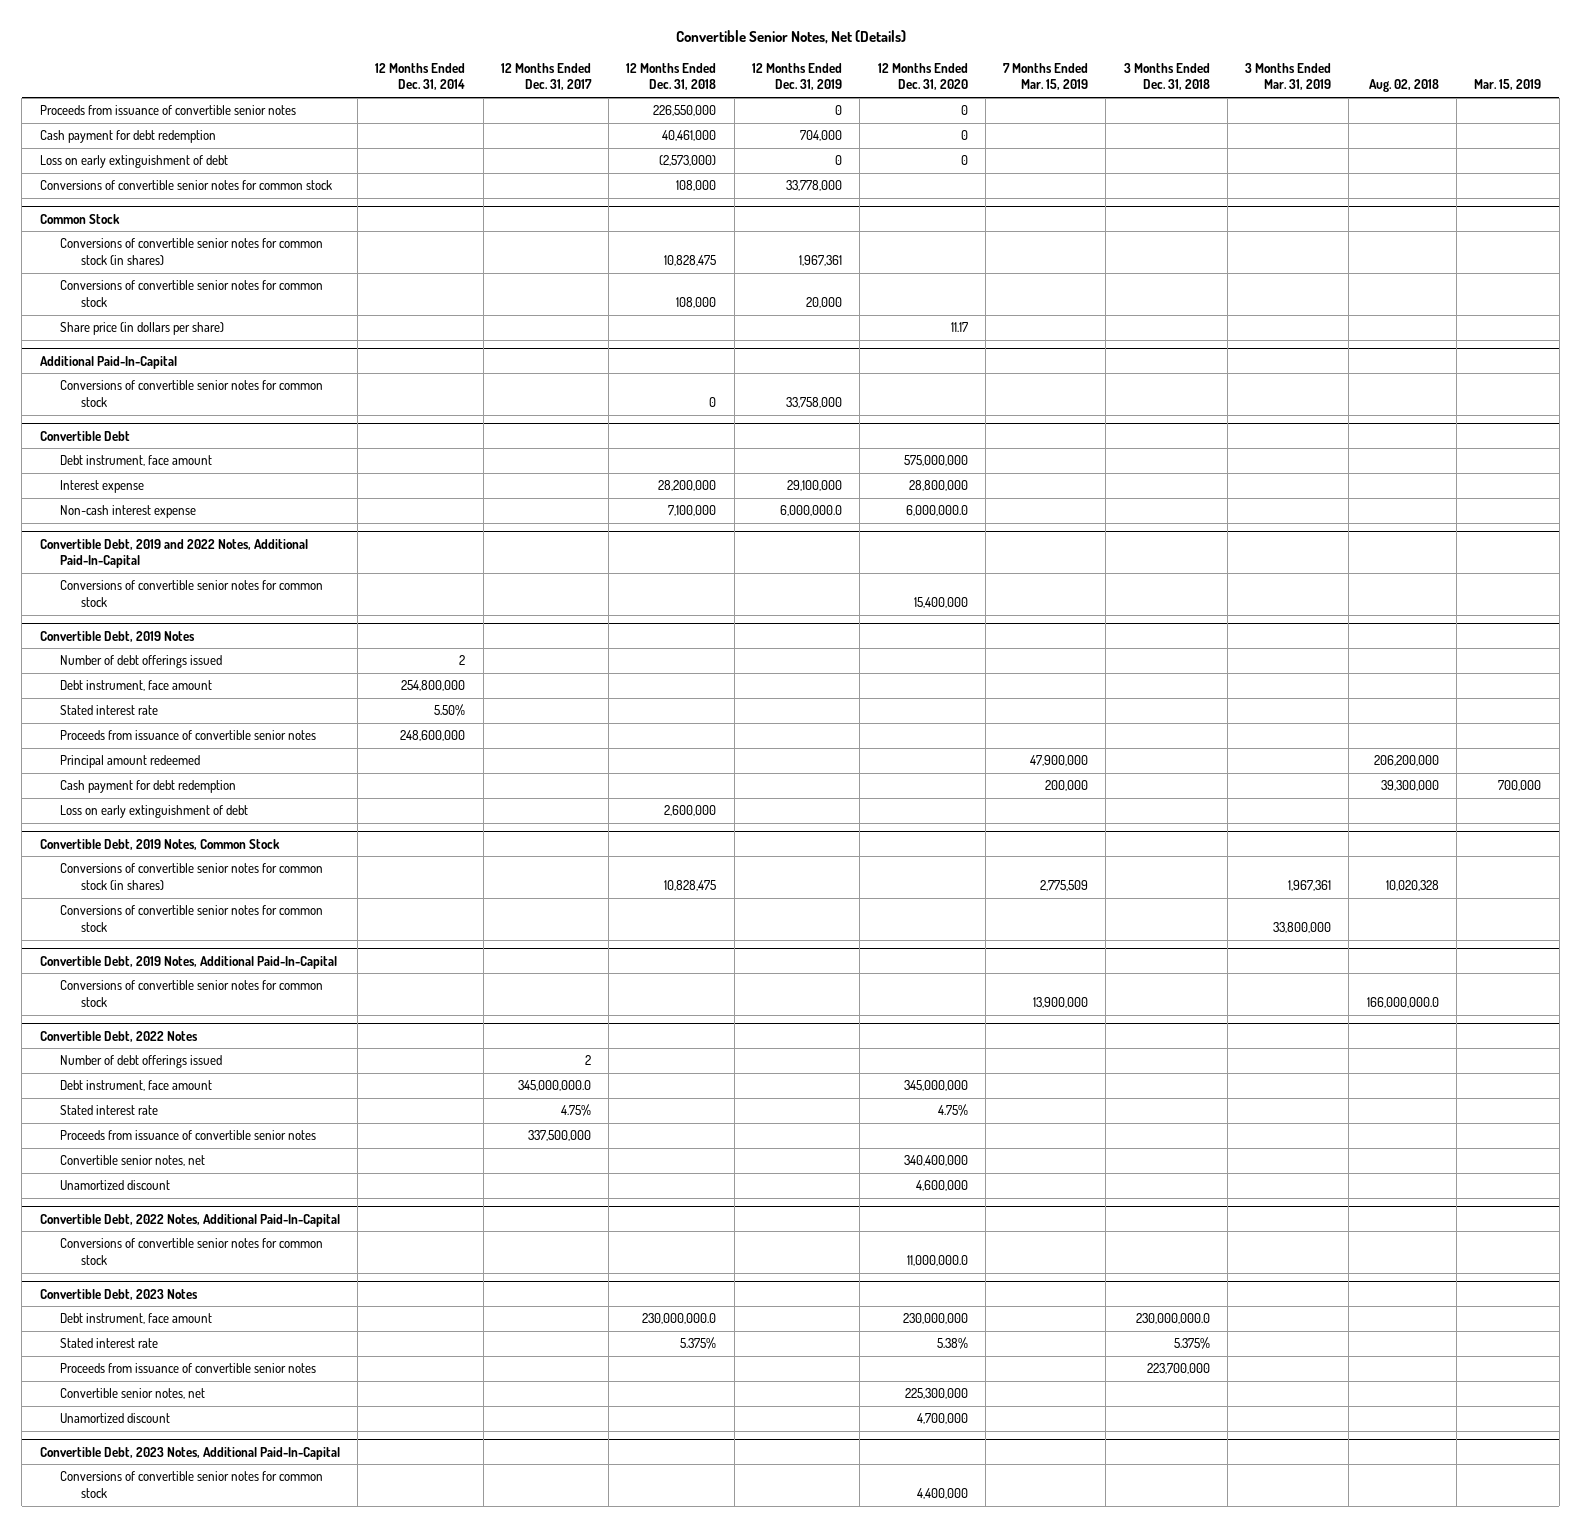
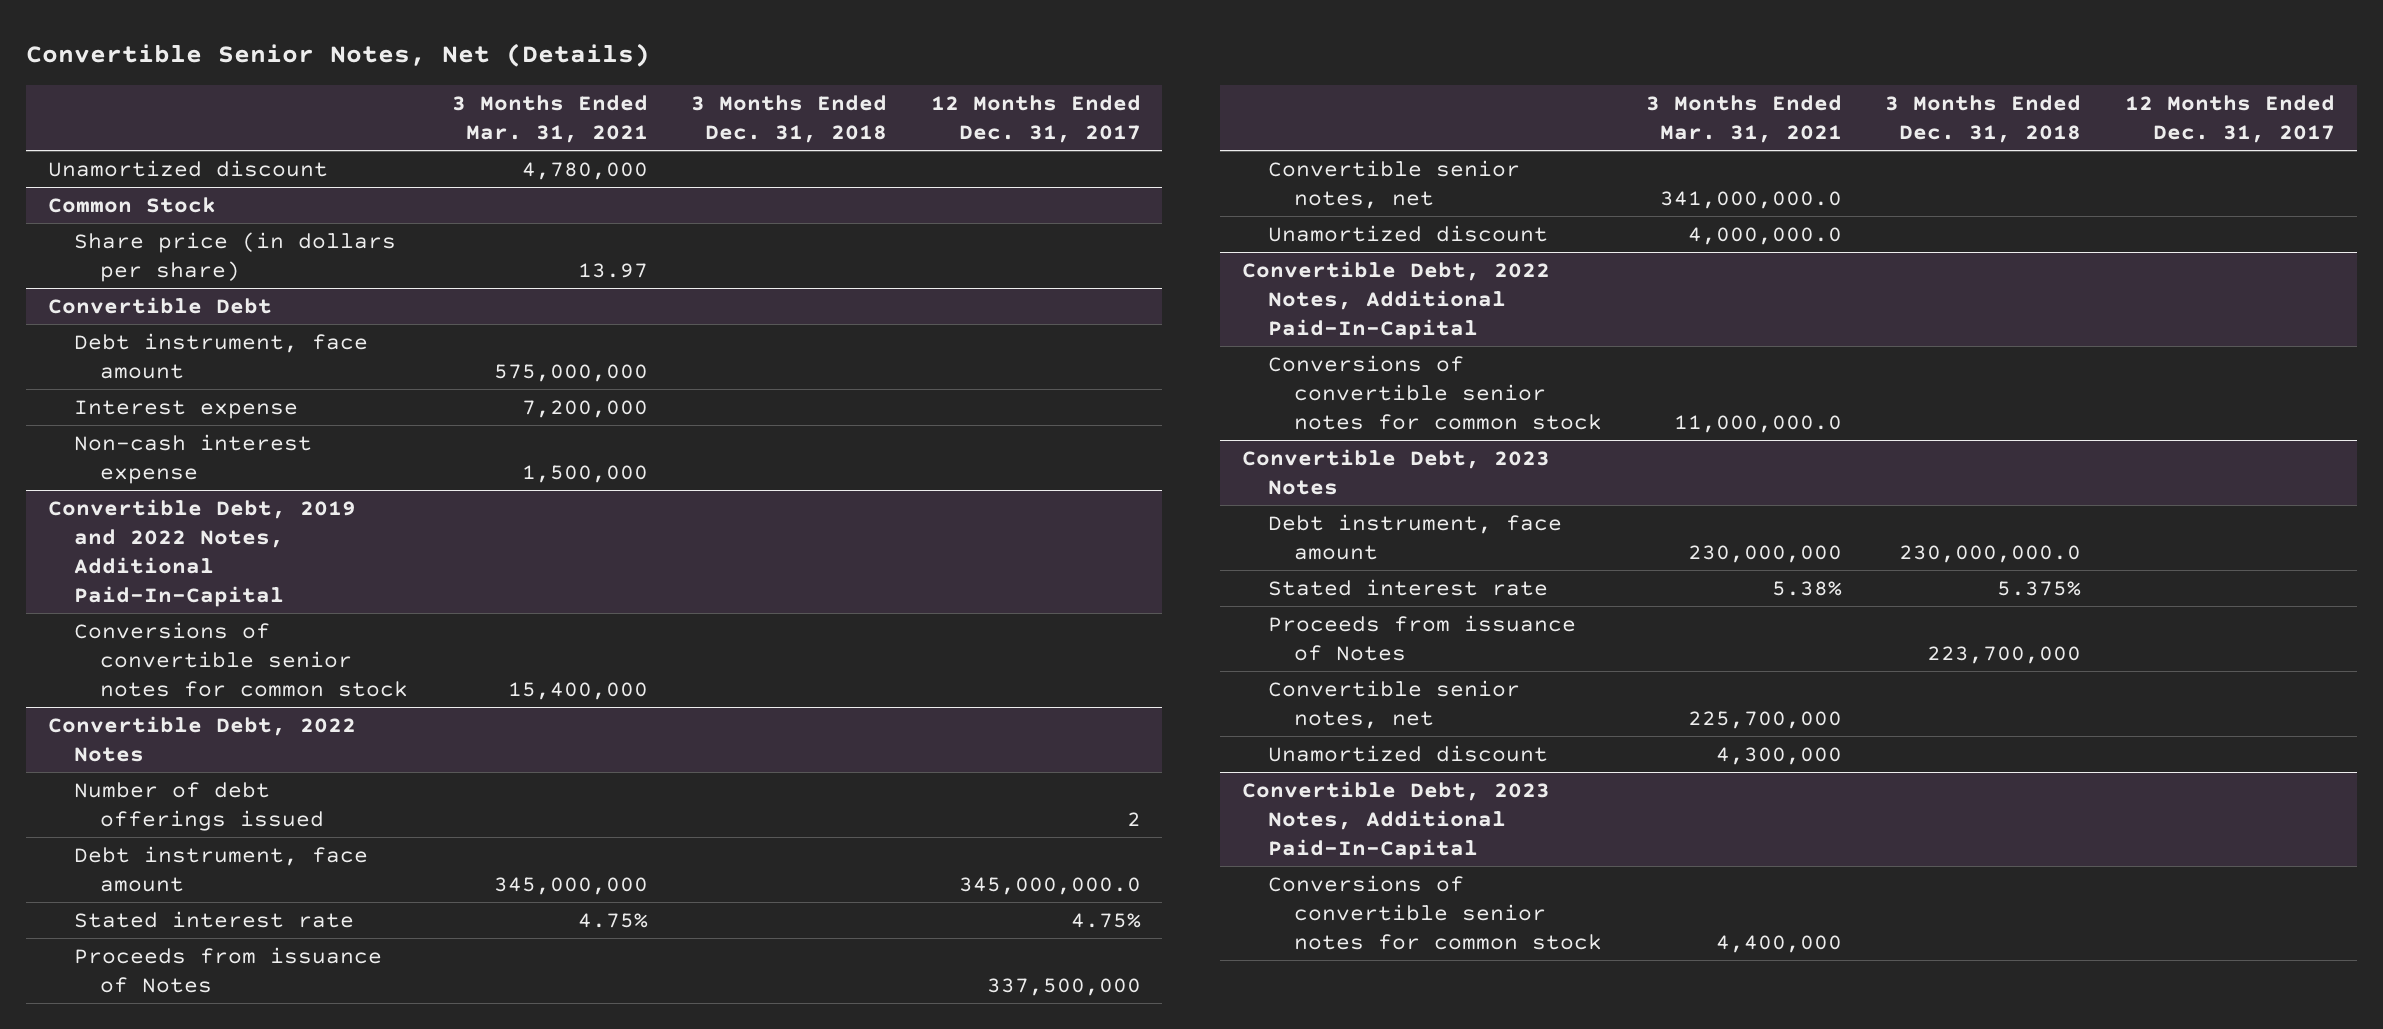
- | 12 Months Ended Dec. 31, 2014 | 12 Months Ended Dec. 31, 2017 | 12 Months Ended Dec. 31, 2018 | 12 Months Ended Dec. 31, 2019 | 12 Months Ended Dec. 31, 2020 | 7 Months Ended Mar. 15, 2019 | 3 Months Ended Dec. 31, 2018 | 3 Months Ended Mar. 31, 2019 | Aug. 02, 2018 | Mar. 15, 2019
+ | 3 Months Ended Mar. 31, 2021 | 3 Months Ended Dec. 31, 2018 | 12 Months Ended Dec. 31, 2017
- Proceeds from issuance of convertible senior notes | | | 226,550,000 | 0 | 0 | | | | |
- Cash payment for debt redemption | | | 40,461,000 | 704,000 | 0 | | | | |
- Loss on early extinguishment of debt | | | (2,573,000) | 0 | 0 | | | | |
- Conversions of convertible senior notes for common stock | | | 108,000 | 33,778,000 | | | | | |
+ Unamortized discount | 4,780,000 | |
@ Common Stock
- Conversions of convertible senior notes for common stock (in shares) | | | 10,828,475 | 1,967,361 | | | | | |
- Conversions of convertible senior notes for common stock | | | 108,000 | 20,000 | | | | | |
- Additional Paid-In-Capital
- Conversions of convertible senior notes for common stock | | | 0 | 33,758,000 | | | | | |
- Convertible Debt, 2019 Notes
- Number of debt offerings issued | 2 | | | | | | | | |
- Debt instrument, face amount | 254,800,000 | | | | | | | | |
- Stated interest rate | 5.50% | | | | | | | | |
- Proceeds from issuance of convertible senior notes | 248,600,000 | | | | | | | | |
- Principal amount redeemed | | | | | | 47,900,000 | | | 206,200,000 |
- Cash payment for debt redemption | | | | | | 200,000 | | | 39,300,000 | 700,000
- Loss on early extinguishment of debt | | | 2,600,000 | | | | | | |
- Convertible Debt, 2019 Notes, Common Stock
- Conversions of convertible senior notes for common stock (in shares) | | | 10,828,475 | | | 2,775,509 | | 1,967,361 | 10,020,328 |
- Conversions of convertible senior notes for common stock | | | | | | | | 33,800,000 | |
- Convertible Debt, 2019 Notes, Additional Paid-In-Capital
- Conversions of convertible senior notes for common stock | | | | | | 13,900,000 | | | 166,000,000.0 |
@ Convertible Debt, 2022 Notes
- Proceeds from issuance of convertible senior notes | | 337,500,000 | | | | | | | |
+ Proceeds from issuance of Notes | | | 337,500,000
@ Convertible Debt, 2023 Notes
- Proceeds from issuance of convertible senior notes | | | | | | | 223,700,000 | | |
+ Proceeds from issuance of Notes | | 223,700,000 |

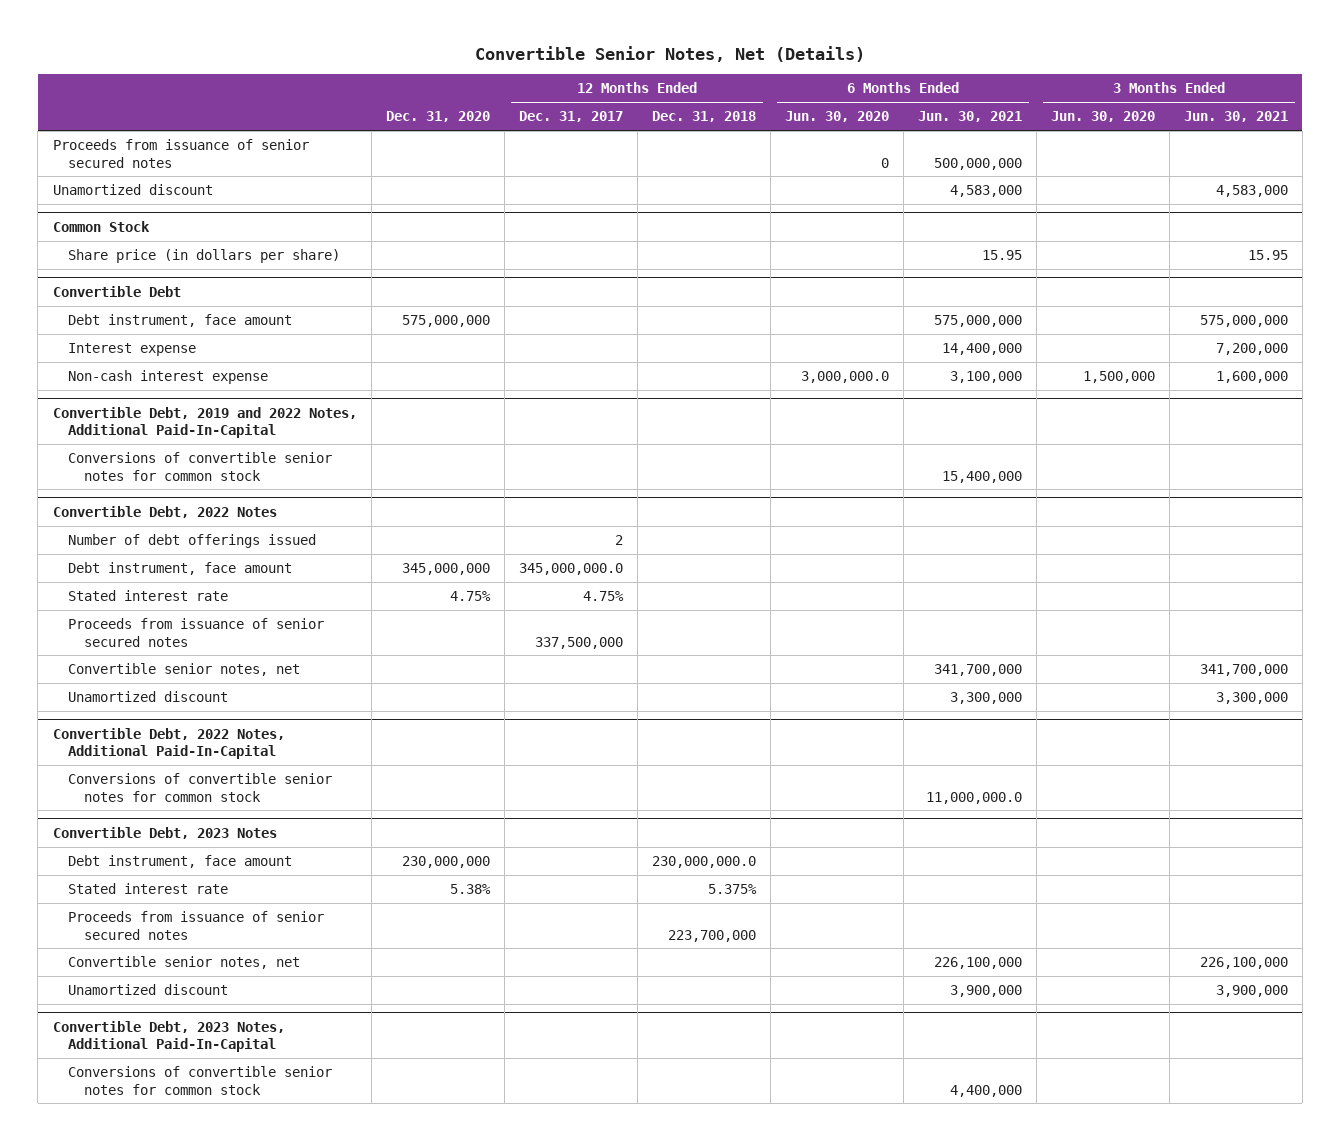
- | 3 Months Ended Mar. 31, 2021 | 3 Months Ended Dec. 31, 2018 | 12 Months Ended Dec. 31, 2017
+ | Dec. 31, 2020 | 12 Months Ended Dec. 31, 2017 | 12 Months Ended Dec. 31, 2018 | 6 Months Ended Jun. 30, 2020 | 6 Months Ended Jun. 30, 2021 | 3 Months Ended Jun. 30, 2020 | 3 Months Ended Jun. 30, 2021
+ Proceeds from issuance of senior secured notes | | | | 0 | 500,000,000 | |
@ Convertible Debt, 2022 Notes
- Proceeds from issuance of Notes | | | 337,500,000
+ Proceeds from issuance of senior secured notes | | 337,500,000 | | | | |
@ Convertible Debt, 2023 Notes
- Proceeds from issuance of Notes | | 223,700,000 |
+ Proceeds from issuance of senior secured notes | | | 223,700,000 | | | |

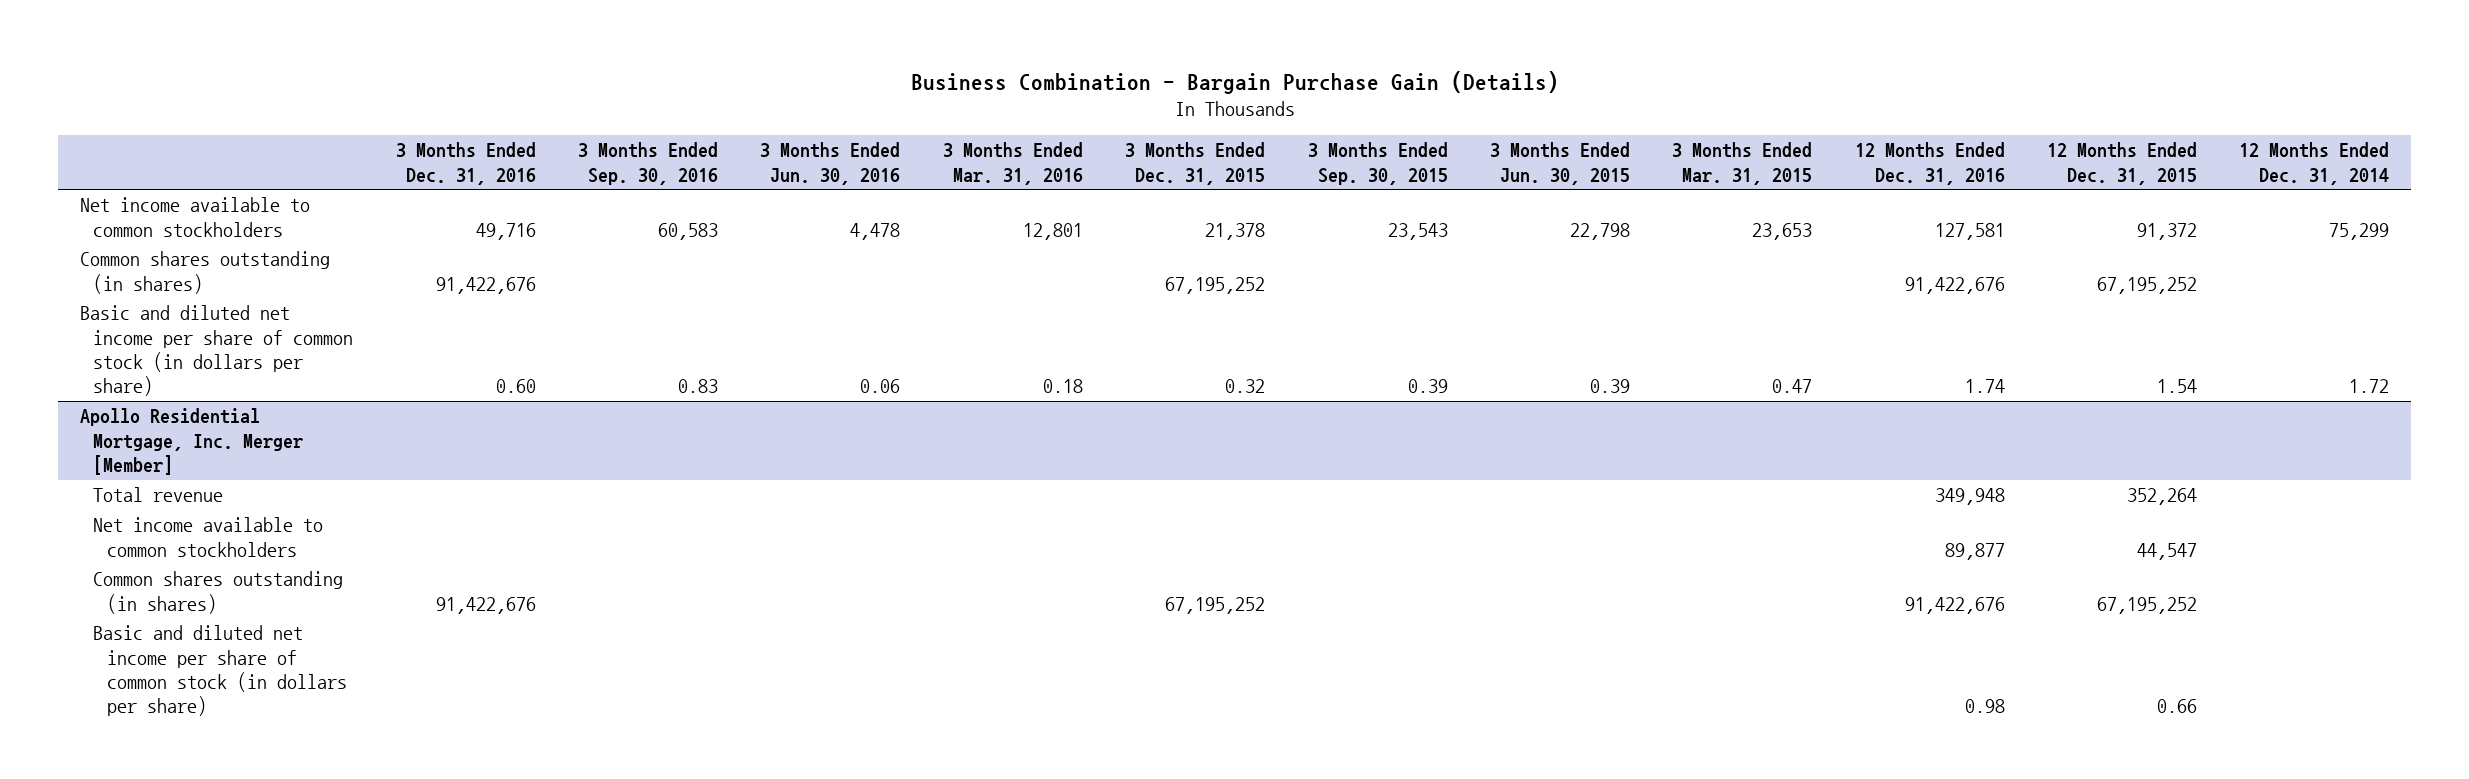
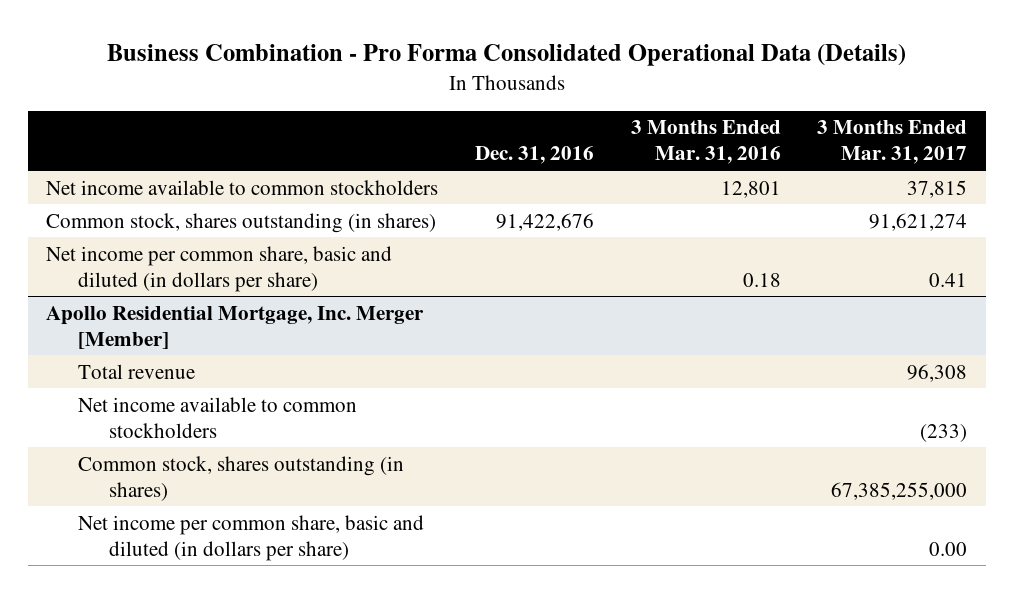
- Business Combination - Bargain Purchase Gain (Details)
+ Business Combination - Pro Forma Consolidated Operational Data (Details)
- | 3 Months Ended Dec. 31, 2016 | 3 Months Ended Sep. 30, 2016 | 3 Months Ended Jun. 30, 2016 | 3 Months Ended Mar. 31, 2016 | 3 Months Ended Dec. 31, 2015 | 3 Months Ended Sep. 30, 2015 | 3 Months Ended Jun. 30, 2015 | 3 Months Ended Mar. 31, 2015 | 12 Months Ended Dec. 31, 2016 | 12 Months Ended Dec. 31, 2015 | 12 Months Ended Dec. 31, 2014
+ | Dec. 31, 2016 | 3 Months Ended Mar. 31, 2016 | 3 Months Ended Mar. 31, 2017
- Common shares outstanding (in shares) | 91,422,676 | | | | 67,195,252 | | | | 91,422,676 | 67,195,252 |
- Basic and diluted net income per share of common stock (in dollars per share) | 0.60 | 0.83 | 0.06 | 0.18 | 0.32 | 0.39 | 0.39 | 0.47 | 1.74 | 1.54 | 1.72
+ Common stock, shares outstanding (in shares) | 91,422,676 | | 91,621,274
+ Net income per common share, basic and diluted (in dollars per share) | | 0.18 | 0.41
@ Apollo Residential Mortgage, Inc. Merger [Member]
- Common shares outstanding (in shares) | 91,422,676 | | | | 67,195,252 | | | | 91,422,676 | 67,195,252 |
- Basic and diluted net income per share of common stock (in dollars per share) | | | | | | | | | 0.98 | 0.66 |
+ Common stock, shares outstanding (in shares) | | | 67,385,255,000
+ Net income per common share, basic and diluted (in dollars per share) | | | 0.00

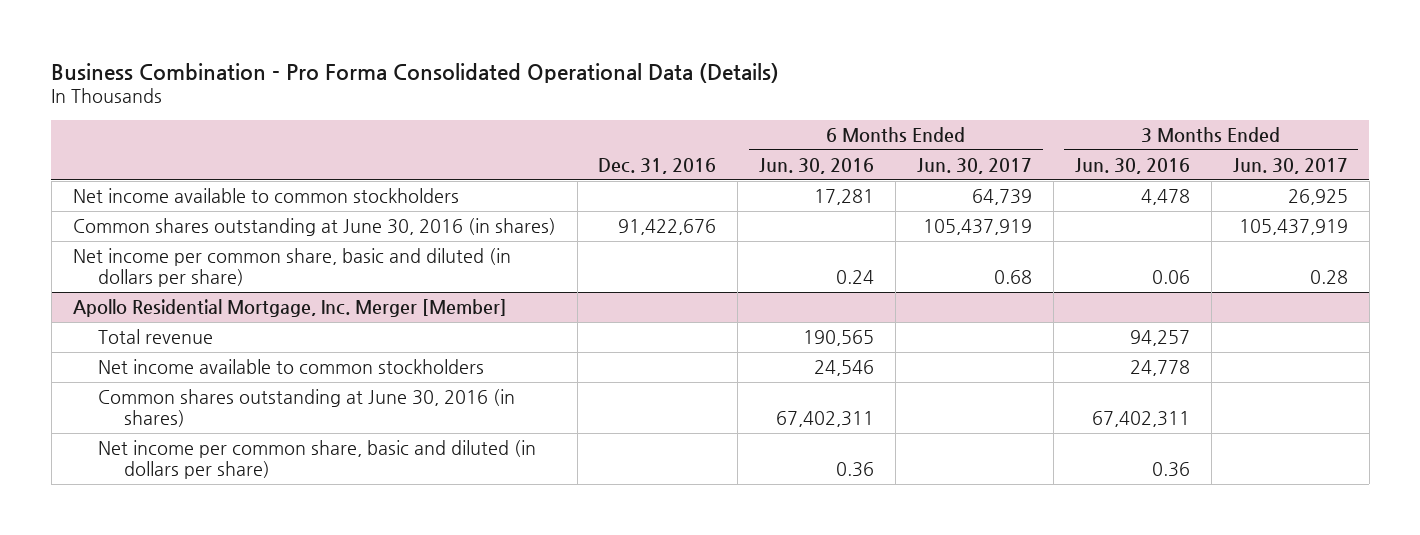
- | Dec. 31, 2016 | 3 Months Ended Mar. 31, 2016 | 3 Months Ended Mar. 31, 2017
+ | Dec. 31, 2016 | 6 Months Ended Jun. 30, 2016 | 6 Months Ended Jun. 30, 2017 | 3 Months Ended Jun. 30, 2016 | 3 Months Ended Jun. 30, 2017
- Common stock, shares outstanding (in shares) | 91,422,676 | | 91,621,274
+ Common shares outstanding at June 30, 2016 (in shares) | 91,422,676 | | 105,437,919 | | 105,437,919
@ Apollo Residential Mortgage, Inc. Merger [Member]
- Common stock, shares outstanding (in shares) | | | 67,385,255,000
+ Common shares outstanding at June 30, 2016 (in shares) | | 67,402,311 | | 67,402,311 |

